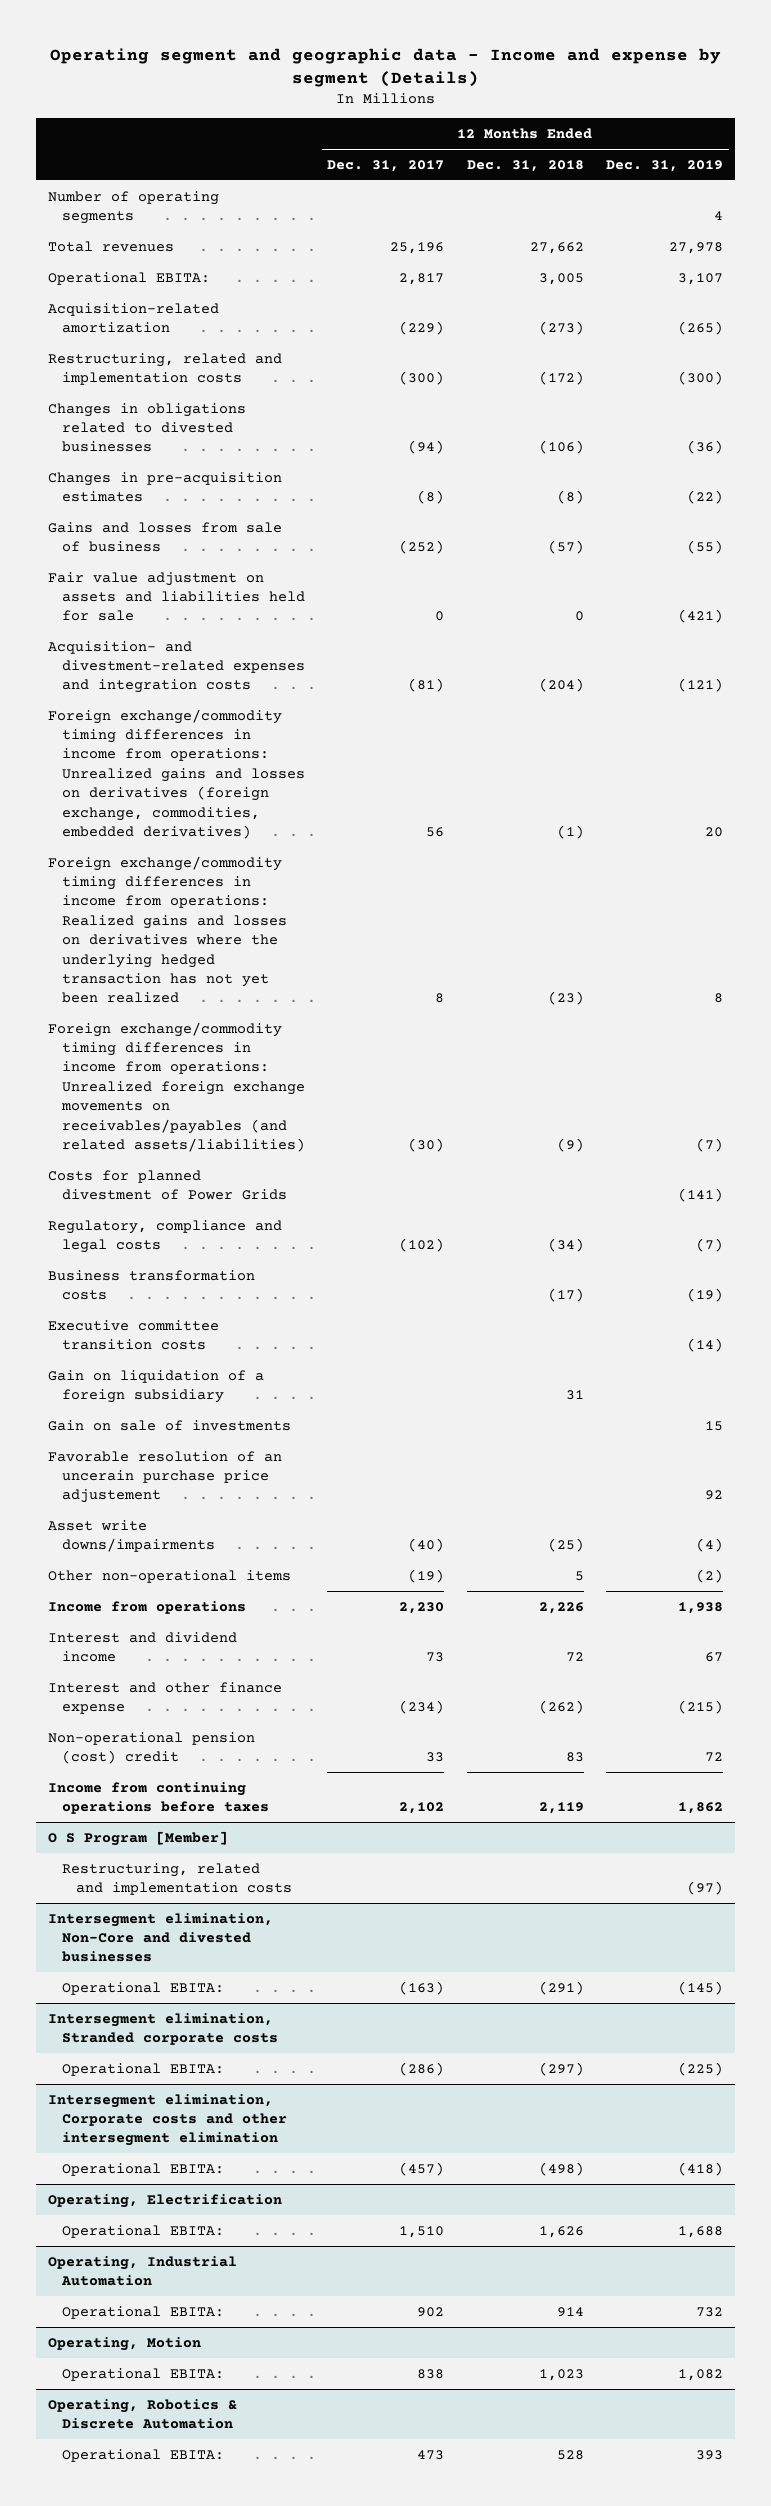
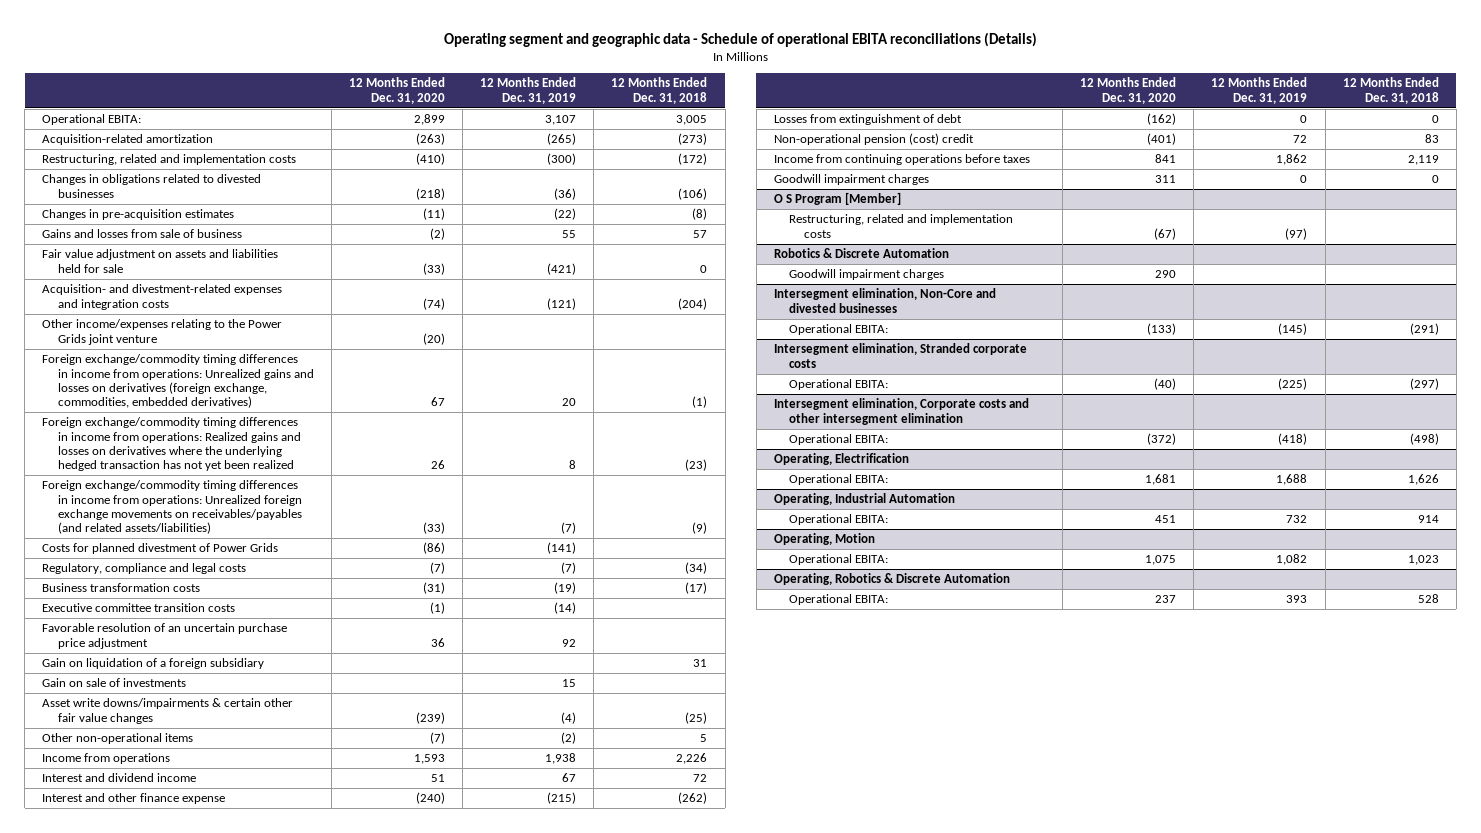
- Operating segment and geographic data - Income and expense by segment (Details)
+ Operating segment and geographic data - Schedule of operational EBITA reconciliations (Details)
- | 12 Months Ended Dec. 31, 2017 | 12 Months Ended Dec. 31, 2018 | 12 Months Ended Dec. 31, 2019
+ | 12 Months Ended Dec. 31, 2020 | 12 Months Ended Dec. 31, 2019 | 12 Months Ended Dec. 31, 2018
- Number of operating segments | | | 4
- Total revenues | 25,196 | 27,662 | 27,978
- Gains and losses from sale of business | (252) | (57) | (55)
+ Gains and losses from sale of business | (2) | 55 | 57
+ Other income/expenses relating to the Power Grids joint venture | (20) | |
+ Favorable resolution of an uncertain purchase price adjustment | 36 | 92 |
- Favorable resolution of an uncerain purchase price adjustement | | | 92
- Asset write downs/impairments | (40) | (25) | (4)
+ Asset write downs/impairments & certain other fair value changes | (239) | (4) | (25)
+ Losses from extinguishment of debt | (162) | 0 | 0
+ Goodwill impairment charges | 311 | 0 | 0
+ Robotics & Discrete Automation
+ Goodwill impairment charges | 290 | |

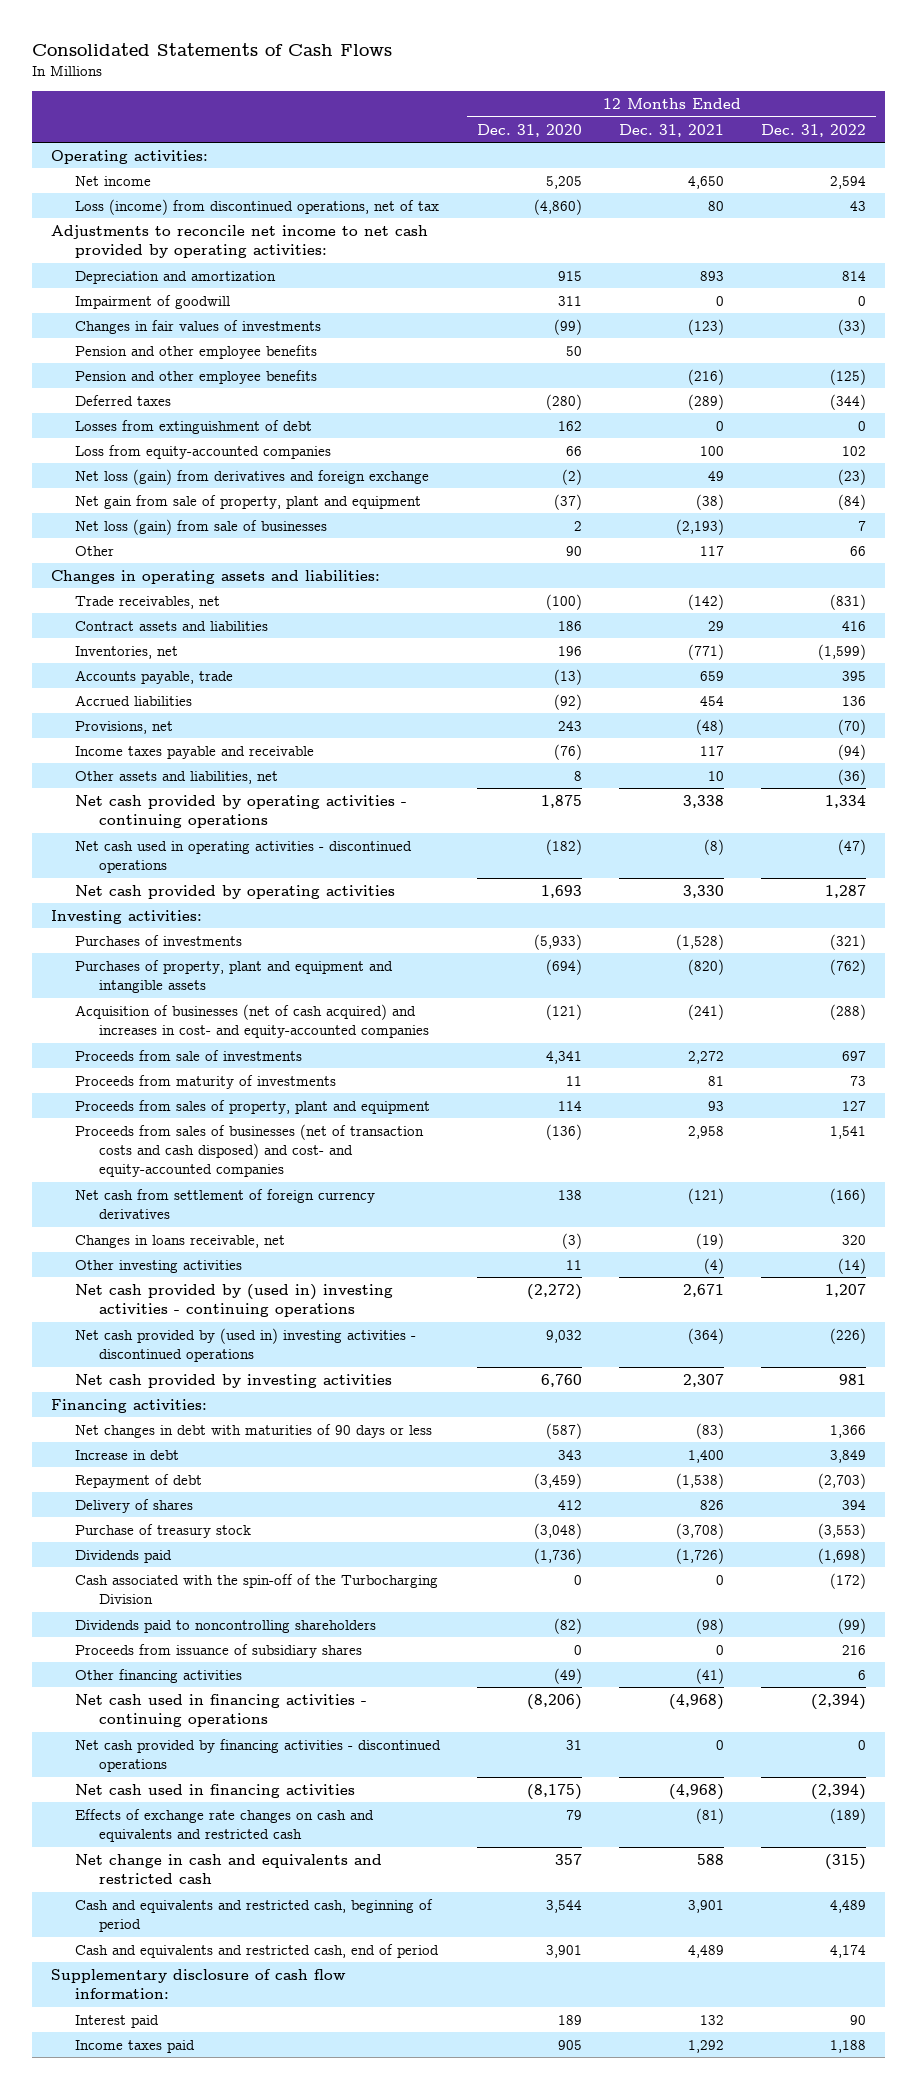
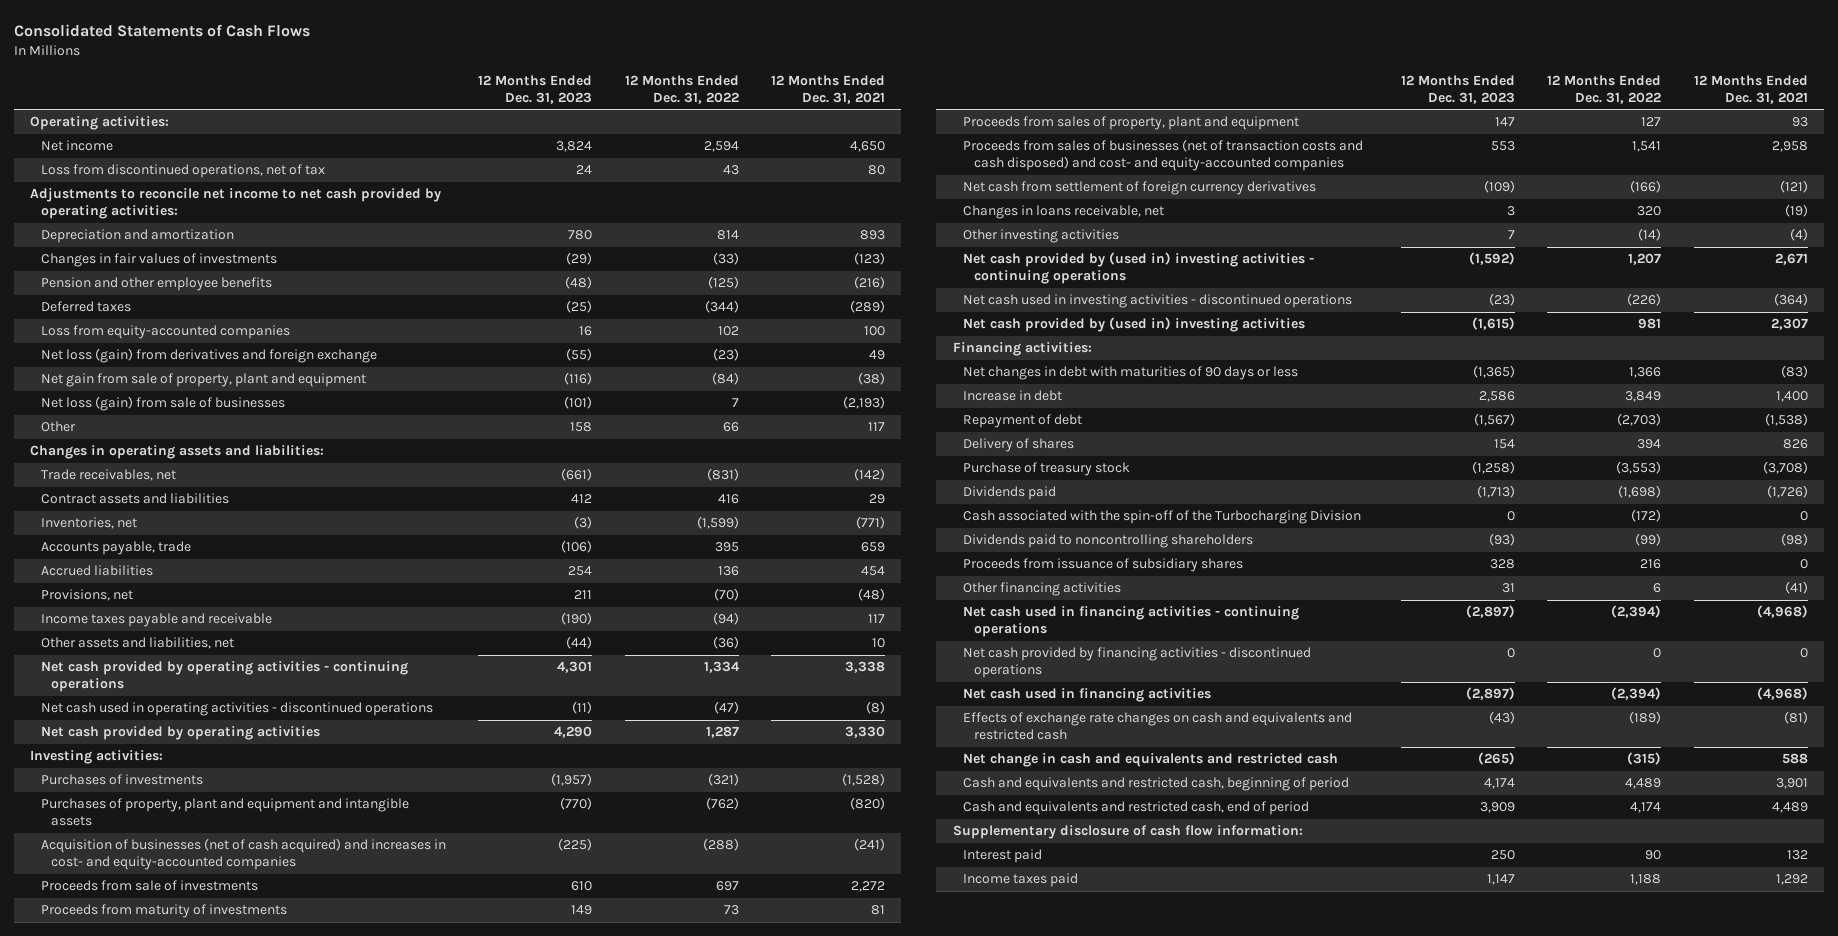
- | 12 Months Ended Dec. 31, 2020 | 12 Months Ended Dec. 31, 2021 | 12 Months Ended Dec. 31, 2022
+ | 12 Months Ended Dec. 31, 2023 | 12 Months Ended Dec. 31, 2022 | 12 Months Ended Dec. 31, 2021
- Loss (income) from discontinued operations, net of tax | (4,860) | 80 | 43
+ Loss from discontinued operations, net of tax | 24 | 43 | 80
- Impairment of goodwill | 311 | 0 | 0
- Pension and other employee benefits | 50 | |
- Losses from extinguishment of debt | 162 | 0 | 0
- Net cash provided by (used in) investing activities - discontinued operations | 9,032 | (364) | (226)
- Net cash provided by investing activities | 6,760 | 2,307 | 981
+ Net cash used in investing activities - discontinued operations | (23) | (226) | (364)
+ Net cash provided by (used in) investing activities | (1,615) | 981 | 2,307

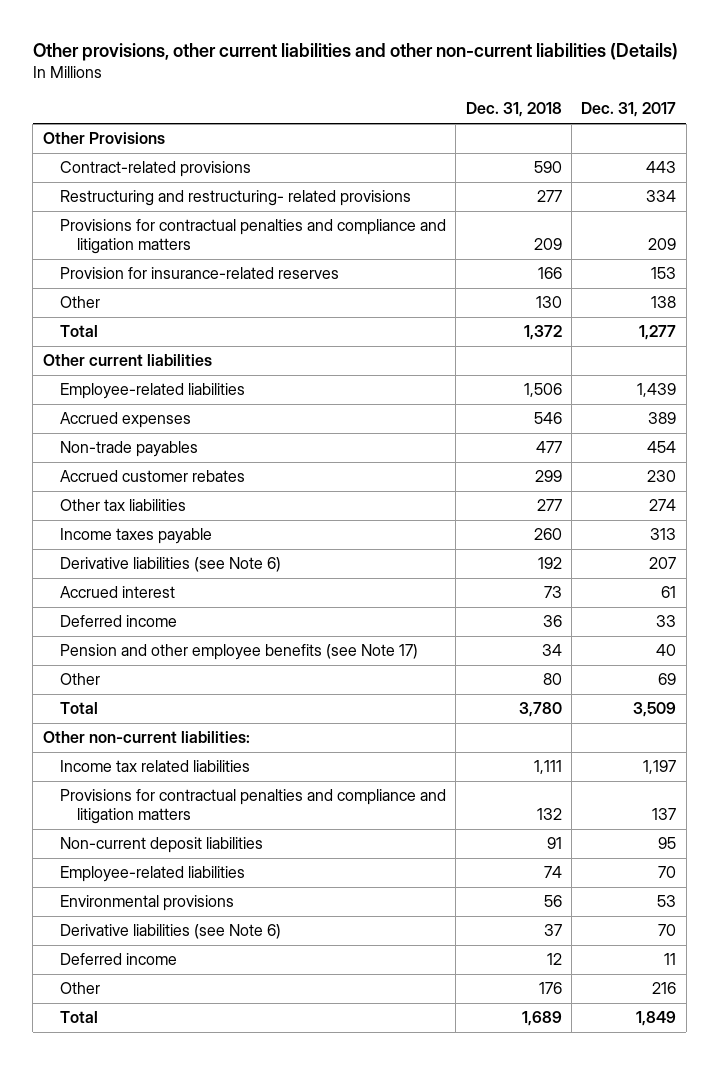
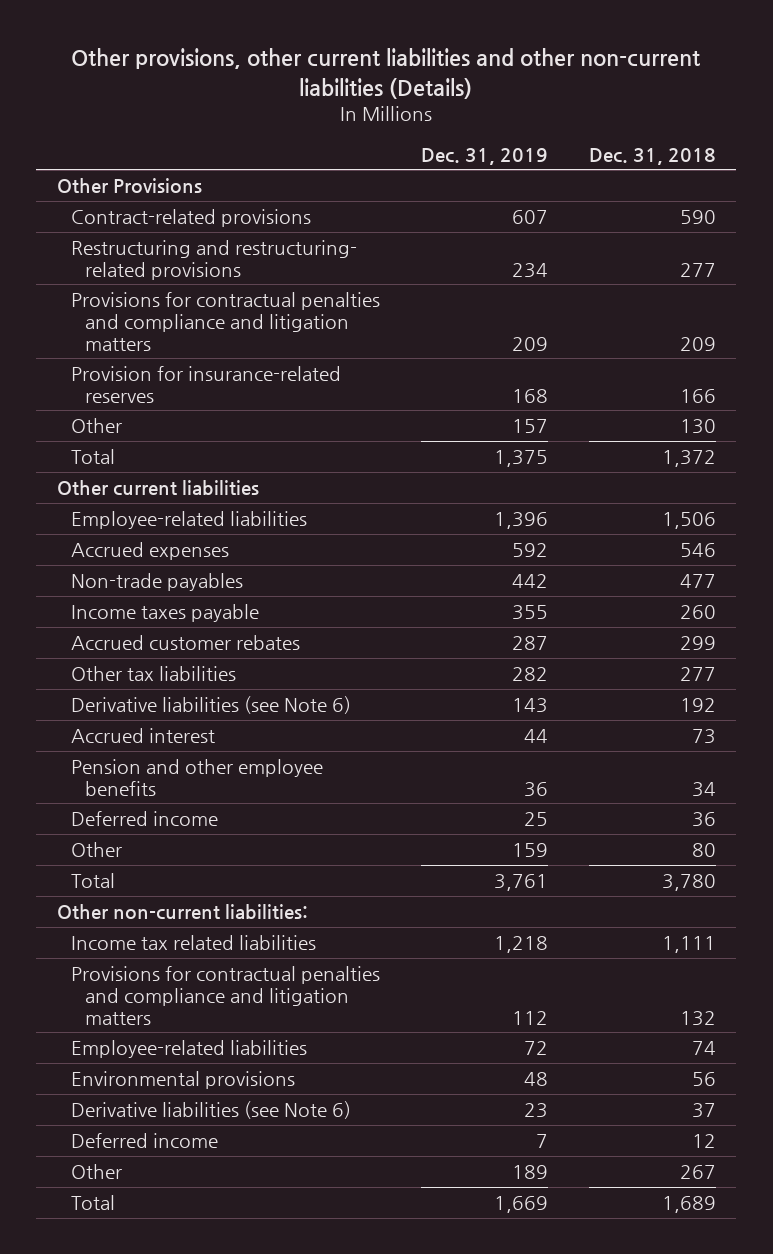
- | Dec. 31, 2018 | Dec. 31, 2017
+ | Dec. 31, 2019 | Dec. 31, 2018
moved up: Income taxes payable | 355 | 260
+ Pension and other employee benefits | 36 | 34
- Pension and other employee benefits (see Note 17) | 34 | 40
- Non-current deposit liabilities | 91 | 95
- Other | 176 | 216
+ Other | 189 | 267

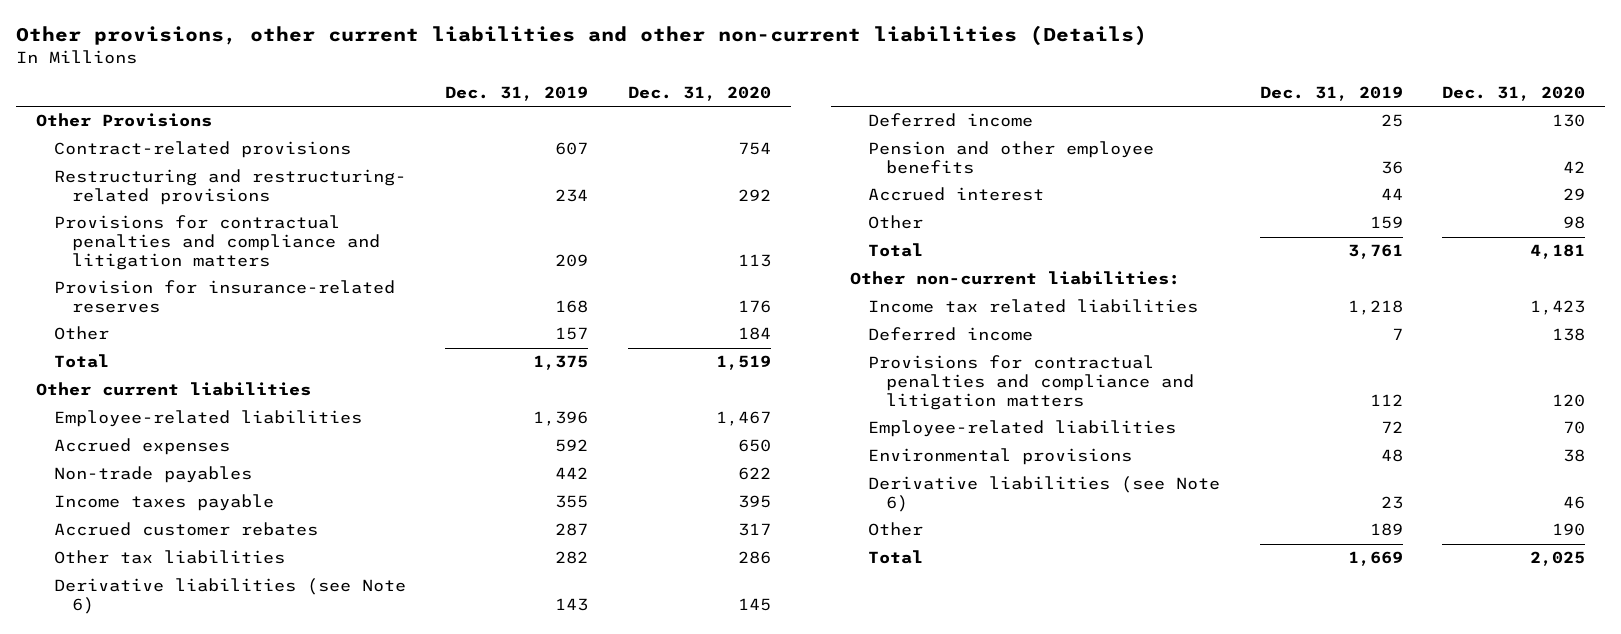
- | Dec. 31, 2019 | Dec. 31, 2018
+ | Dec. 31, 2019 | Dec. 31, 2020
moved down: Pension and other employee benefits | 36 | 42
moved down: Accrued interest | 44 | 29
moved up: Deferred income | 7 | 138

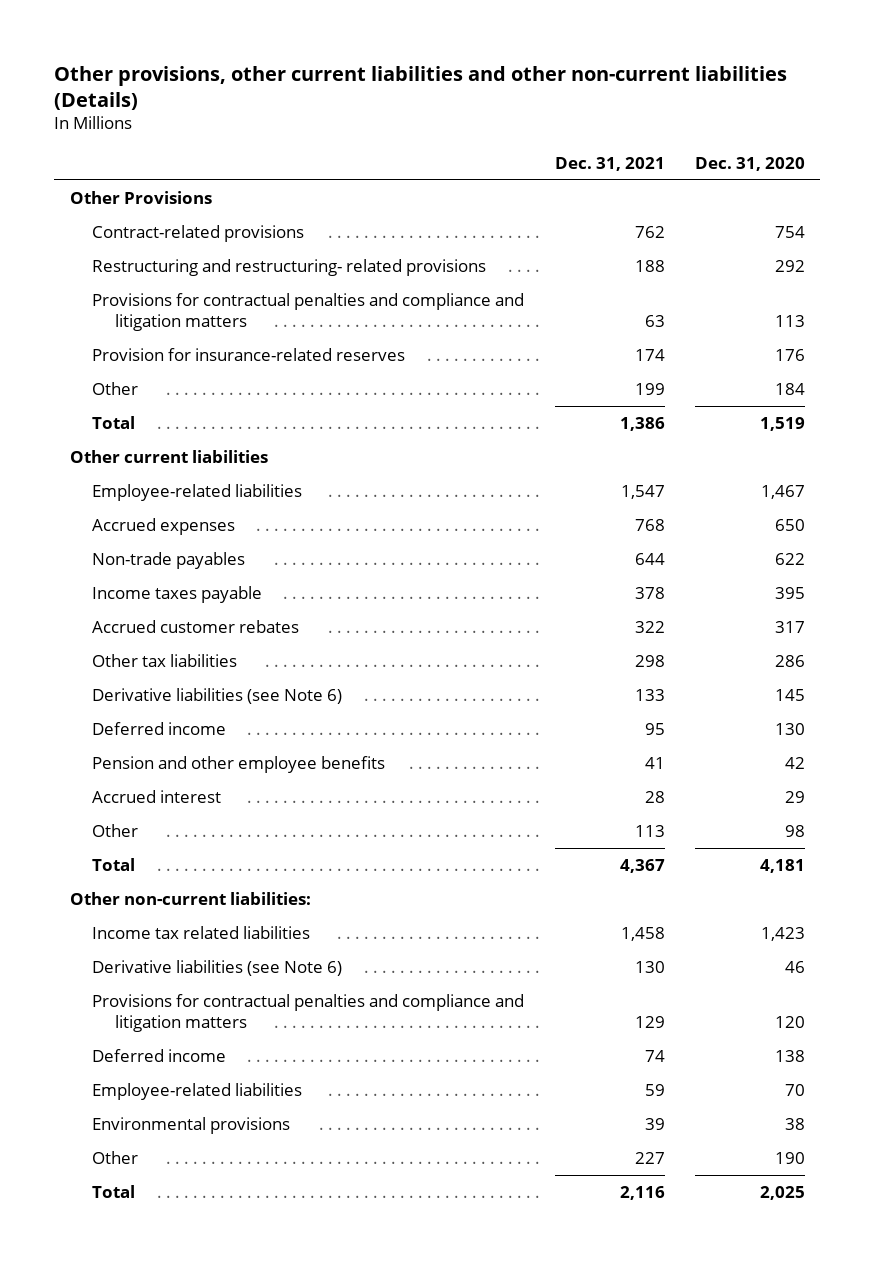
- | Dec. 31, 2019 | Dec. 31, 2020
+ | Dec. 31, 2021 | Dec. 31, 2020
moved up: Derivative liabilities (see Note 6) | 130 | 46
moved down: Deferred income | 74 | 138

